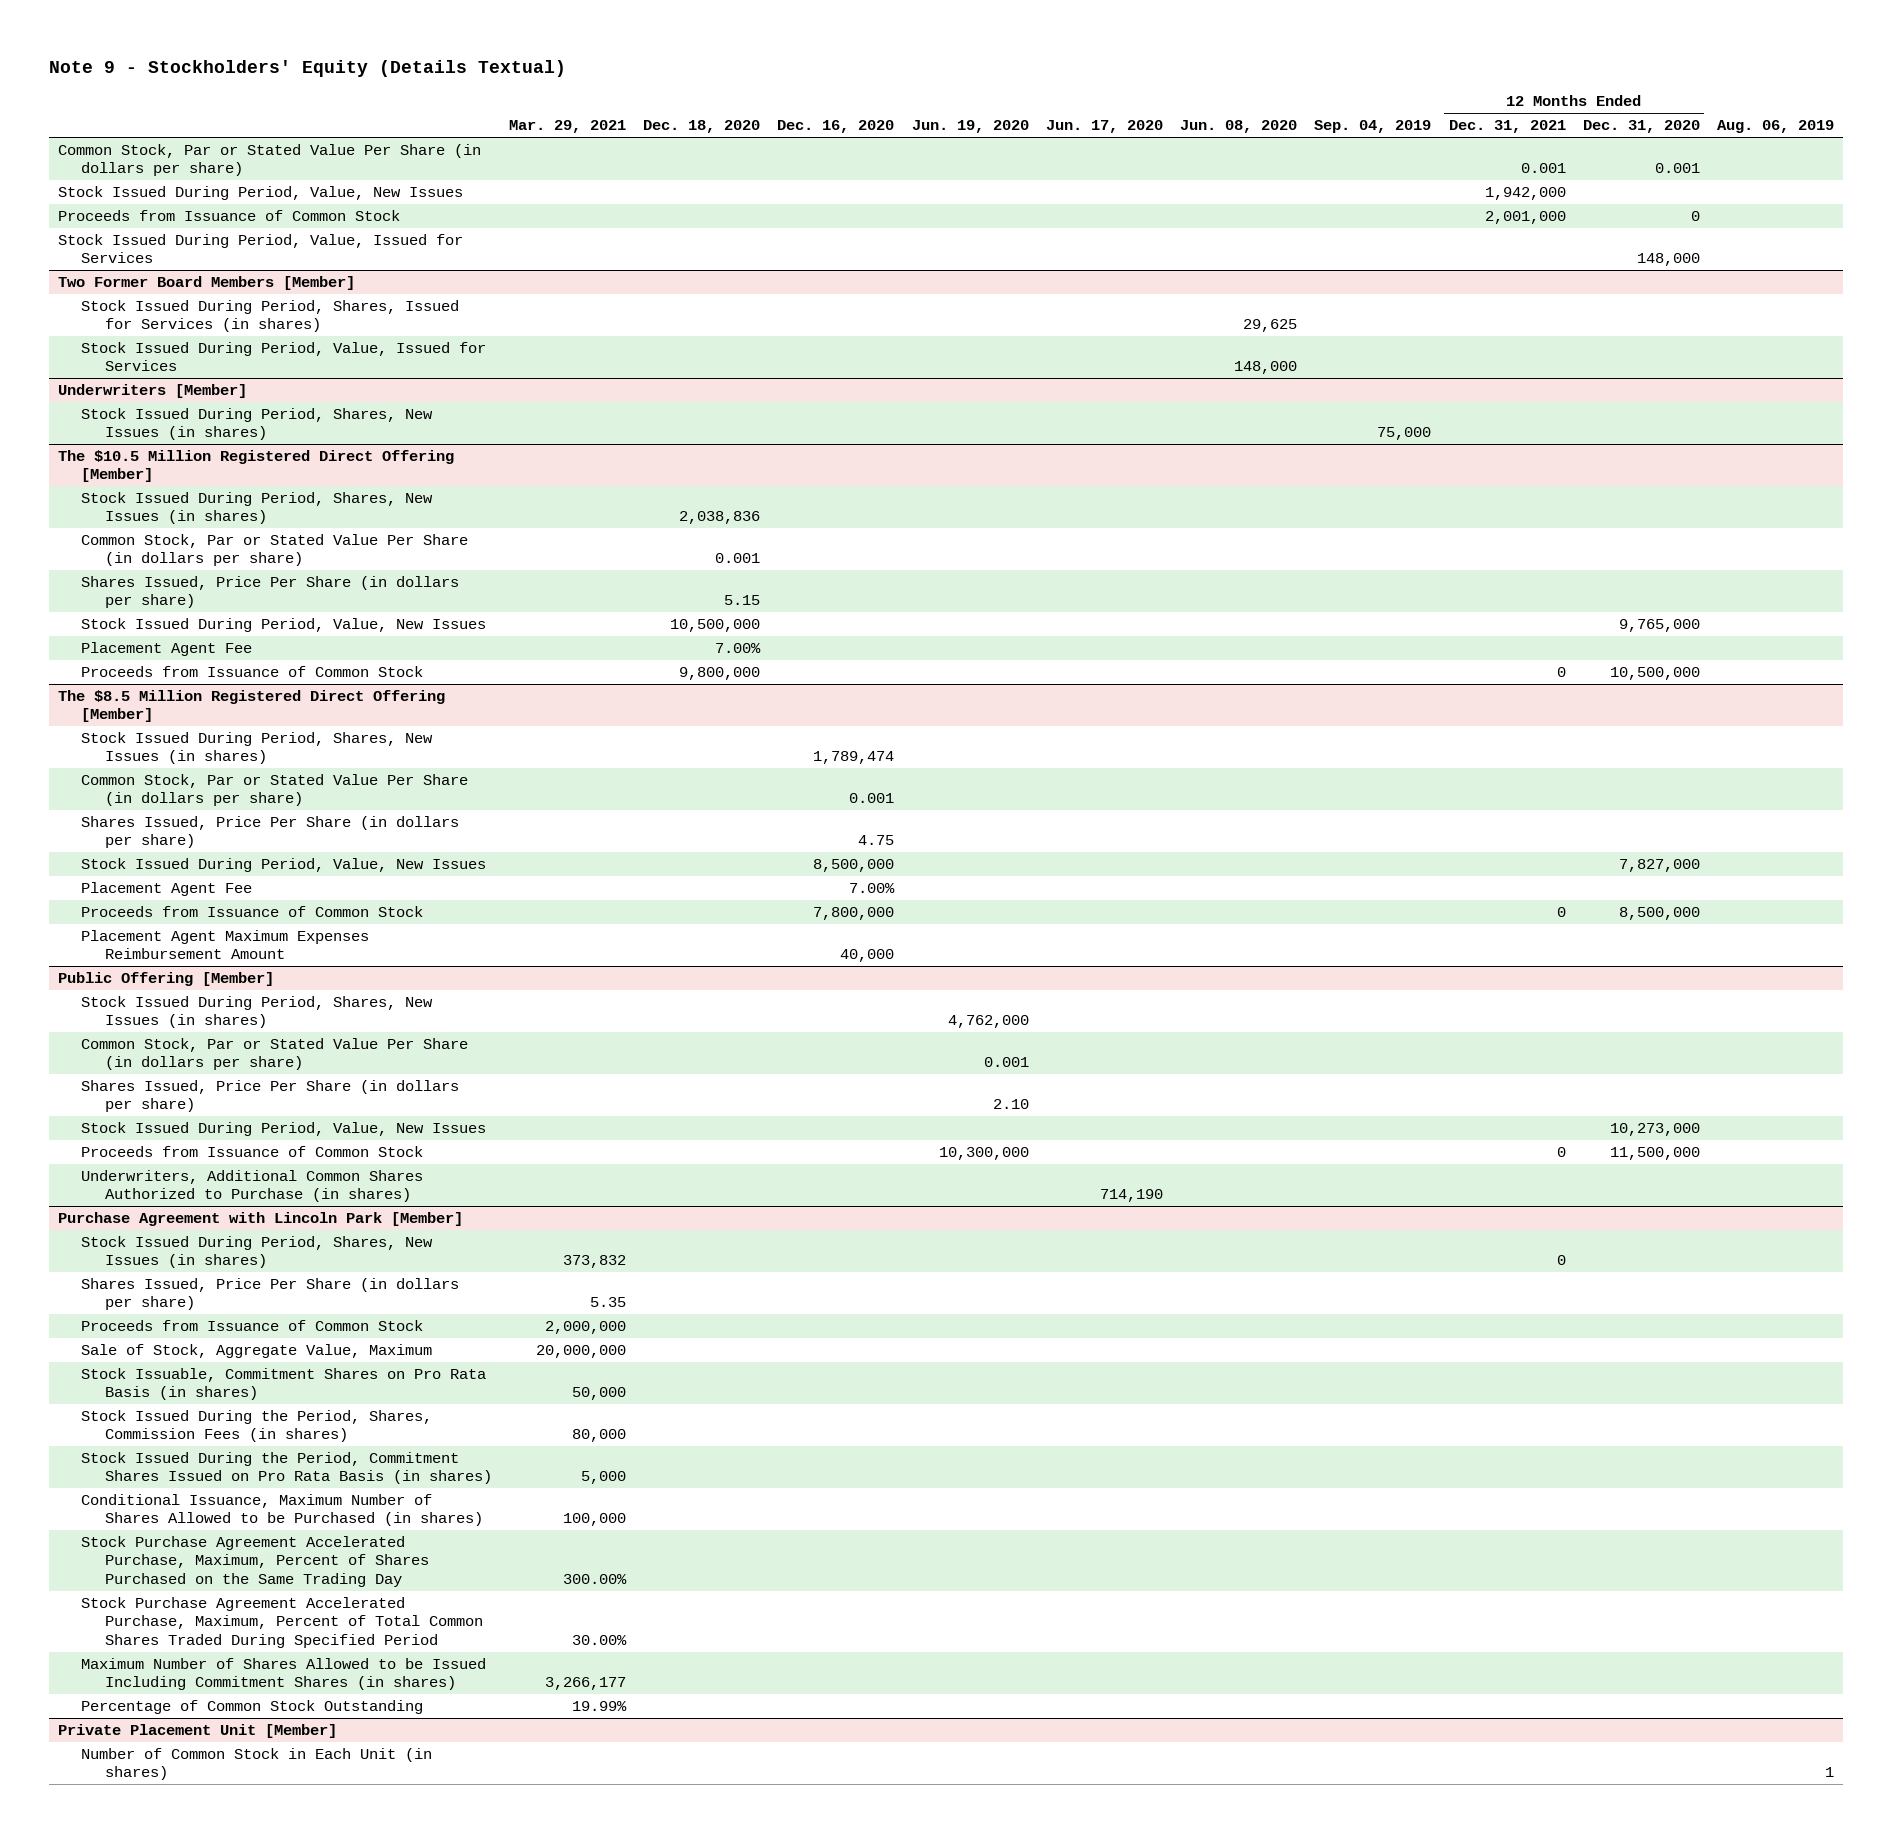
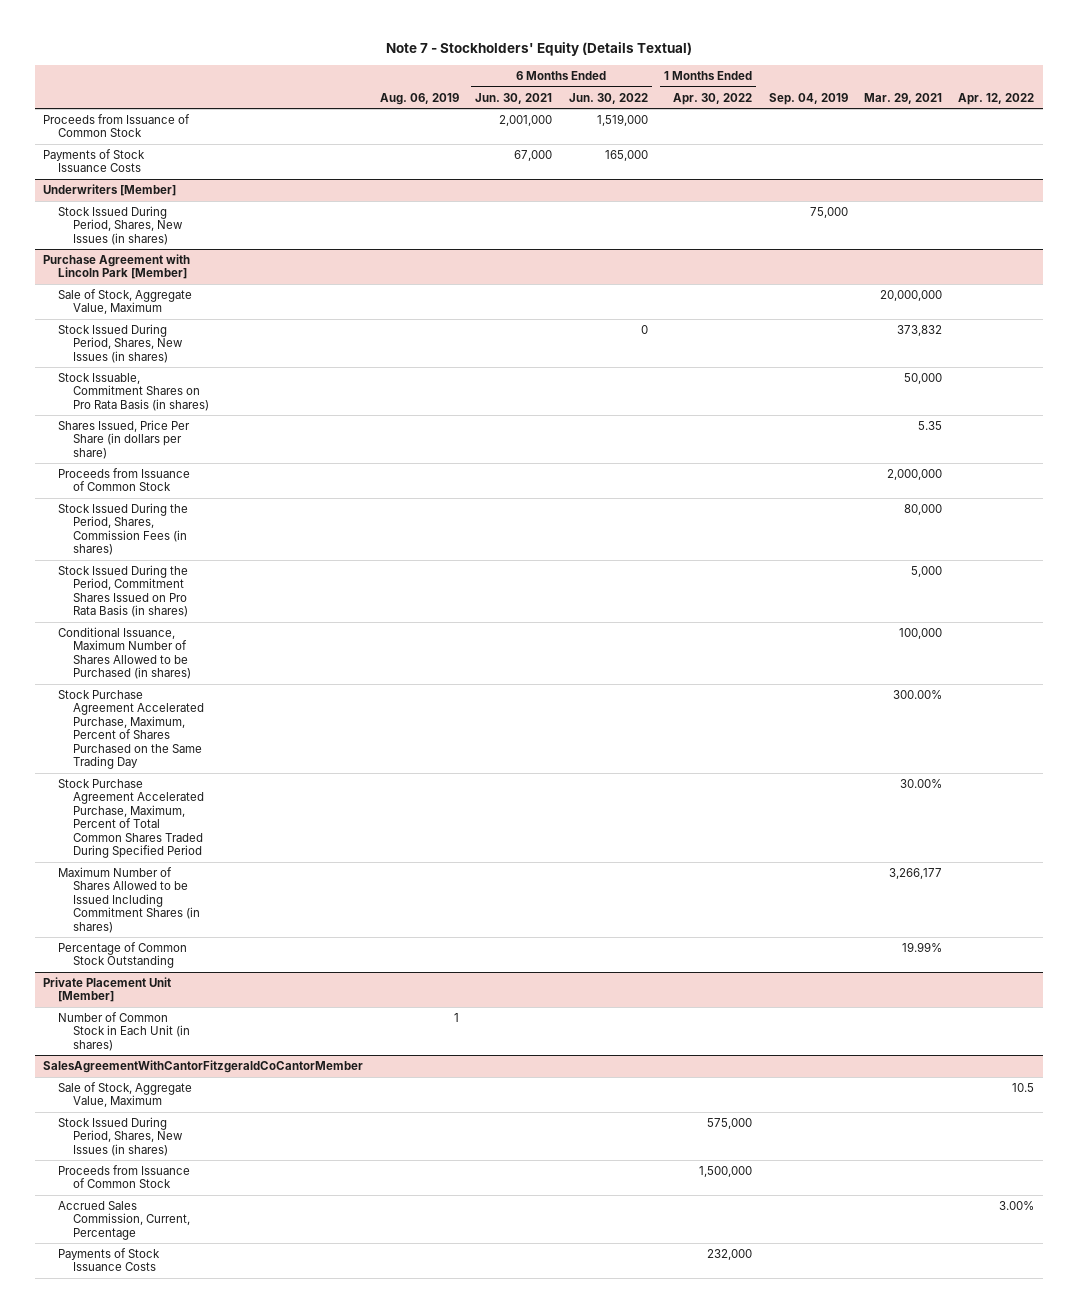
- Note 9 - Stockholders' Equity (Details Textual)
+ Note 7 - Stockholders' Equity (Details Textual)
- | Mar. 29, 2021 | Dec. 18, 2020 | Dec. 16, 2020 | Jun. 19, 2020 | Jun. 17, 2020 | Jun. 08, 2020 | Sep. 04, 2019 | 12 Months Ended Dec. 31, 2021 | 12 Months Ended Dec. 31, 2020 | Aug. 06, 2019
+ | Aug. 06, 2019 | 6 Months Ended Jun. 30, 2021 | 6 Months Ended Jun. 30, 2022 | 1 Months Ended Apr. 30, 2022 | Sep. 04, 2019 | Mar. 29, 2021 | Apr. 12, 2022
- Common Stock, Par or Stated Value Per Share (in dollars per share) | | | | | | | | 0.001 | 0.001 |
- Stock Issued During Period, Value, New Issues | | | | | | | | 1,942,000 | |
- Stock Issued During Period, Value, Issued for Services | | | | | | | | | 148,000 |
- Two Former Board Members [Member]
- Stock Issued During Period, Shares, Issued for Services (in shares) | | | | | | 29,625 | | | |
- Stock Issued During Period, Value, Issued for Services | | | | | | 148,000 | | | |
+ Payments of Stock Issuance Costs | | 67,000 | 165,000 | | | |
- The $10.5 Million Registered Direct Offering [Member]
- Stock Issued During Period, Shares, New Issues (in shares) | | 2,038,836 | | | | | | | |
- Common Stock, Par or Stated Value Per Share (in dollars per share) | | 0.001 | | | | | | | |
- Shares Issued, Price Per Share (in dollars per share) | | 5.15 | | | | | | | |
- Stock Issued During Period, Value, New Issues | | 10,500,000 | | | | | | | 9,765,000 |
- Placement Agent Fee | | 7.00% | | | | | | | |
- Proceeds from Issuance of Common Stock | | 9,800,000 | | | | | | 0 | 10,500,000 |
- The $8.5 Million Registered Direct Offering [Member]
- Stock Issued During Period, Shares, New Issues (in shares) | | | 1,789,474 | | | | | | |
- Common Stock, Par or Stated Value Per Share (in dollars per share) | | | 0.001 | | | | | | |
- Shares Issued, Price Per Share (in dollars per share) | | | 4.75 | | | | | | |
- Stock Issued During Period, Value, New Issues | | | 8,500,000 | | | | | | 7,827,000 |
- Placement Agent Fee | | | 7.00% | | | | | | |
- Proceeds from Issuance of Common Stock | | | 7,800,000 | | | | | 0 | 8,500,000 |
- Placement Agent Maximum Expenses Reimbursement Amount | | | 40,000 | | | | | | |
- Public Offering [Member]
- Stock Issued During Period, Shares, New Issues (in shares) | | | | 4,762,000 | | | | | |
- Common Stock, Par or Stated Value Per Share (in dollars per share) | | | | 0.001 | | | | | |
- Shares Issued, Price Per Share (in dollars per share) | | | | 2.10 | | | | | |
- Stock Issued During Period, Value, New Issues | | | | | | | | | 10,273,000 |
- Proceeds from Issuance of Common Stock | | | | 10,300,000 | | | | 0 | 11,500,000 |
- Underwriters, Additional Common Shares Authorized to Purchase (in shares) | | | | | 714,190 | | | | |
@ Purchase Agreement with Lincoln Park [Member]
moved up: Sale of Stock, Aggregate Value, Maximum | | | | | | 20,000,000 |
moved up: Stock Issuable, Commitment Shares on Pro Rata Basis (in shares) | | | | | | 50,000 |
+ SalesAgreementWithCantorFitzgeraldCoCantorMember
+ Sale of Stock, Aggregate Value, Maximum | | | | | | | 10.5
+ Stock Issued During Period, Shares, New Issues (in shares) | | | | 575,000 | | |
+ Proceeds from Issuance of Common Stock | | | | 1,500,000 | | |
+ Accrued Sales Commission, Current, Percentage | | | | | | | 3.00%
+ Payments of Stock Issuance Costs | | | | 232,000 | | |

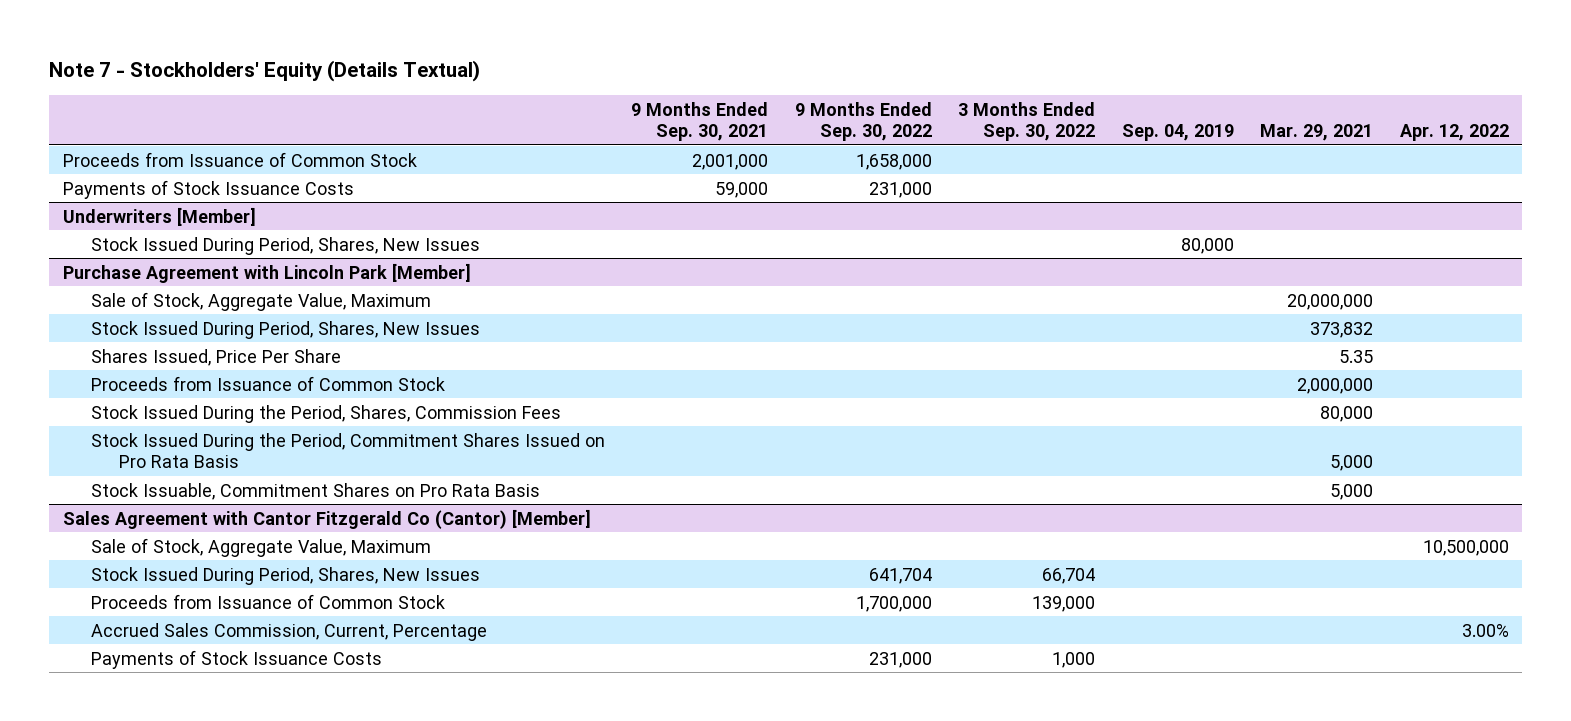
- | Aug. 06, 2019 | 6 Months Ended Jun. 30, 2021 | 6 Months Ended Jun. 30, 2022 | 1 Months Ended Apr. 30, 2022 | Sep. 04, 2019 | Mar. 29, 2021 | Apr. 12, 2022
+ | 9 Months Ended Sep. 30, 2021 | 9 Months Ended Sep. 30, 2022 | 3 Months Ended Sep. 30, 2022 | Sep. 04, 2019 | Mar. 29, 2021 | Apr. 12, 2022
@ Underwriters [Member]
- Stock Issued During Period, Shares, New Issues (in shares) | | | | | 75,000 | |
+ Stock Issued During Period, Shares, New Issues | | | | 80,000 | |
@ Purchase Agreement with Lincoln Park [Member]
- Stock Issued During Period, Shares, New Issues (in shares) | | | 0 | | | 373,832 |
- Stock Issuable, Commitment Shares on Pro Rata Basis (in shares) | | | | | | 50,000 |
- Shares Issued, Price Per Share (in dollars per share) | | | | | | 5.35 |
+ Stock Issued During Period, Shares, New Issues | | | | | 373,832 |
+ Shares Issued, Price Per Share | | | | | 5.35 |
- Stock Issued During the Period, Shares, Commission Fees (in shares) | | | | | | 80,000 |
- Stock Issued During the Period, Commitment Shares Issued on Pro Rata Basis (in shares) | | | | | | 5,000 |
- Conditional Issuance, Maximum Number of Shares Allowed to be Purchased (in shares) | | | | | | 100,000 |
- Stock Purchase Agreement Accelerated Purchase, Maximum, Percent of Shares Purchased on the Same Trading Day | | | | | | 300.00% |
- Stock Purchase Agreement Accelerated Purchase, Maximum, Percent of Total Common Shares Traded During Specified Period | | | | | | 30.00% |
- Maximum Number of Shares Allowed to be Issued Including Commitment Shares (in shares) | | | | | | 3,266,177 |
- Percentage of Common Stock Outstanding | | | | | | 19.99% |
- Private Placement Unit [Member]
- Number of Common Stock in Each Unit (in shares) | 1 | | | | | |
- SalesAgreementWithCantorFitzgeraldCoCantorMember
- Sale of Stock, Aggregate Value, Maximum | | | | | | | 10.5
- Stock Issued During Period, Shares, New Issues (in shares) | | | | 575,000 | | |
@ Purchase Agreement with Lincoln Park [Member]
+ Stock Issued During the Period, Shares, Commission Fees | | | | | 80,000 |
+ Stock Issued During the Period, Commitment Shares Issued on Pro Rata Basis | | | | | 5,000 |
+ Stock Issuable, Commitment Shares on Pro Rata Basis | | | | | 5,000 |
+ Sales Agreement with Cantor Fitzgerald Co (Cantor) [Member]
+ Sale of Stock, Aggregate Value, Maximum | | | | | | 10,500,000
+ Stock Issued During Period, Shares, New Issues | | 641,704 | 66,704 | | |

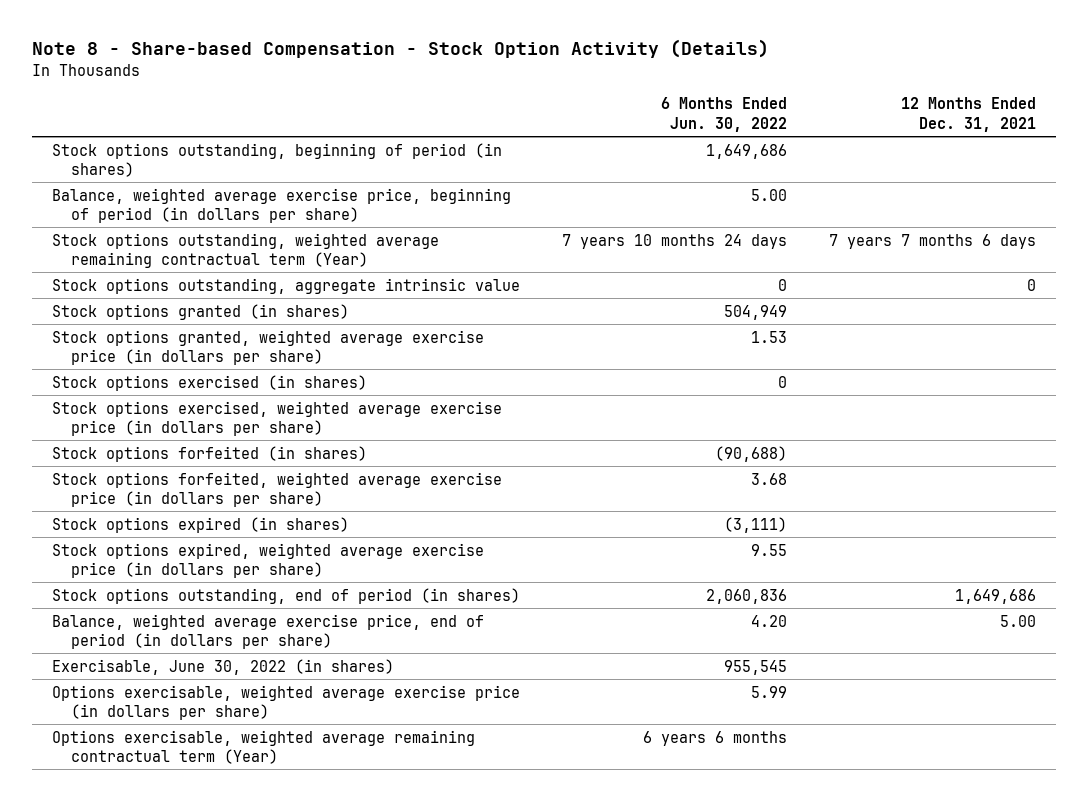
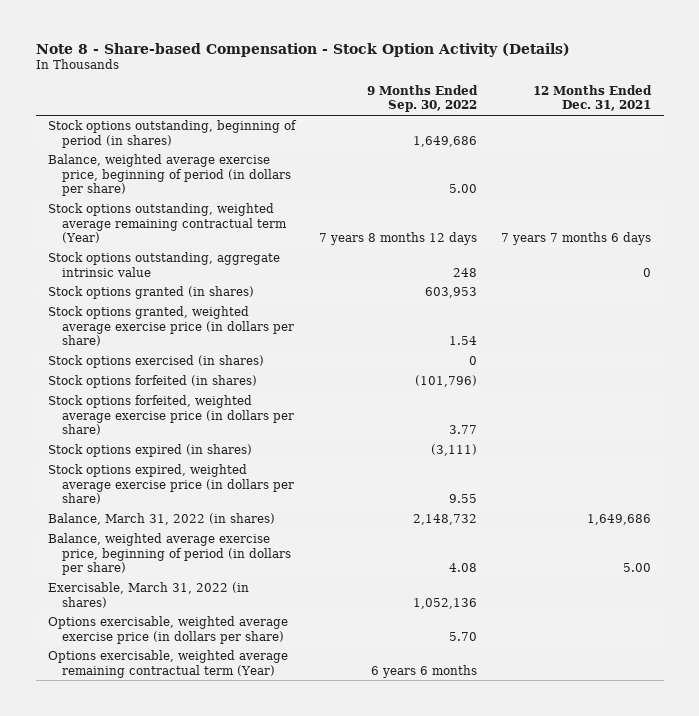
- | 6 Months Ended Jun. 30, 2022 | 12 Months Ended Dec. 31, 2021
+ | 9 Months Ended Sep. 30, 2022 | 12 Months Ended Dec. 31, 2021
- Stock options exercised, weighted average exercise price (in dollars per share)
- Stock options outstanding, end of period (in shares) | 2,060,836 | 1,649,686
- Balance, weighted average exercise price, end of period (in dollars per share) | 4.20 | 5.00
- Exercisable, June 30, 2022 (in shares) | 955,545 |
+ Balance, March 31, 2022 (in shares) | 2,148,732 | 1,649,686
+ Balance, weighted average exercise price, beginning of period (in dollars per share) | 4.08 | 5.00
+ Exercisable, March 31, 2022 (in shares) | 1,052,136 |

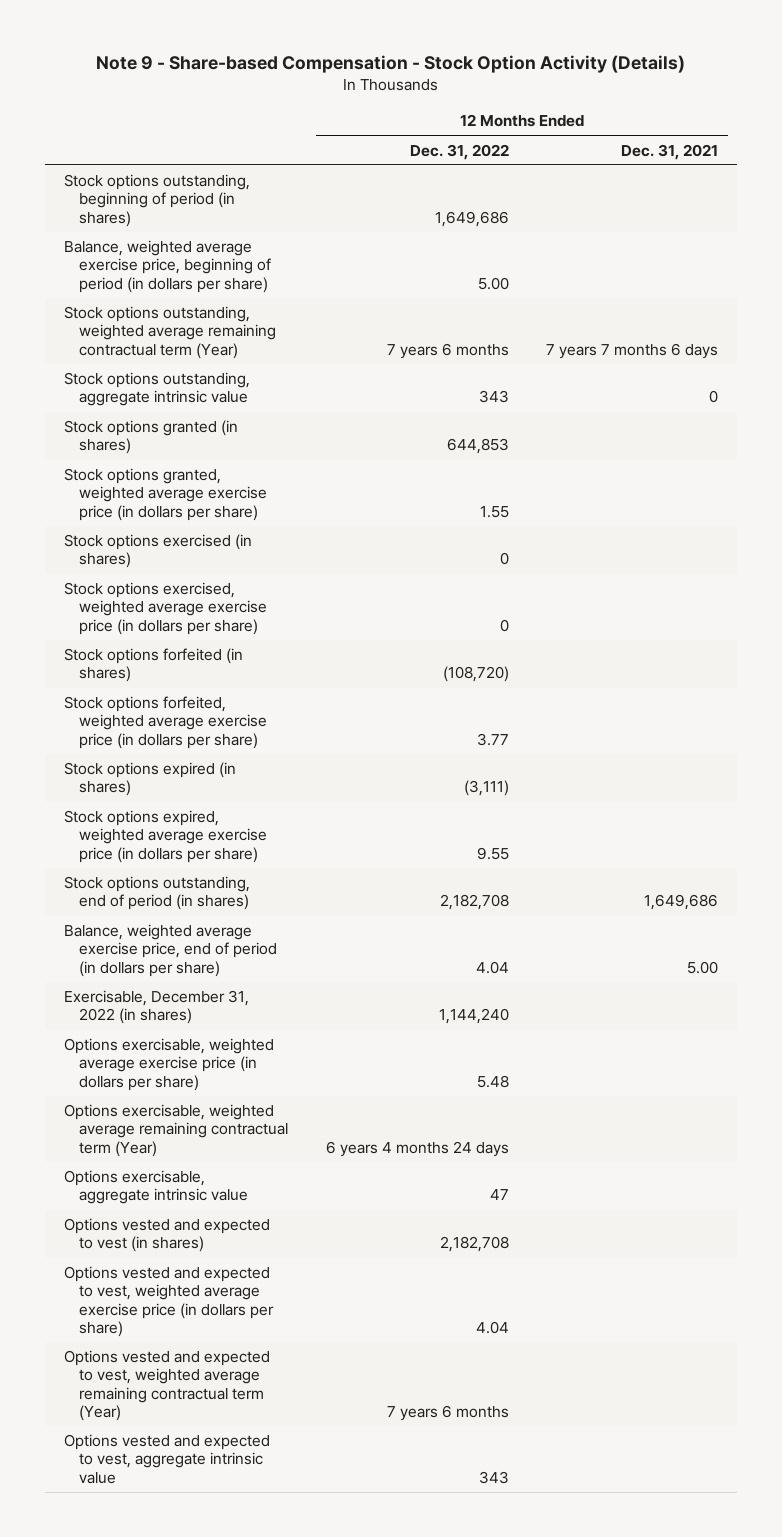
- Note 8 - Share-based Compensation - Stock Option Activity (Details)
+ Note 9 - Share-based Compensation - Stock Option Activity (Details)
- | 9 Months Ended Sep. 30, 2022 | 12 Months Ended Dec. 31, 2021
+ | 12 Months Ended Dec. 31, 2022 | 12 Months Ended Dec. 31, 2021
+ Stock options exercised, weighted average exercise price (in dollars per share) | 0 |
- Balance, March 31, 2022 (in shares) | 2,148,732 | 1,649,686
- Balance, weighted average exercise price, beginning of period (in dollars per share) | 4.08 | 5.00
- Exercisable, March 31, 2022 (in shares) | 1,052,136 |
+ Stock options outstanding, end of period (in shares) | 2,182,708 | 1,649,686
+ Balance, weighted average exercise price, end of period (in dollars per share) | 4.04 | 5.00
+ Exercisable, December 31, 2022 (in shares) | 1,144,240 |
+ Options exercisable, aggregate intrinsic value | 47 |
+ Options vested and expected to vest (in shares) | 2,182,708 |
+ Options vested and expected to vest, weighted average exercise price (in dollars per share) | 4.04 |
+ Options vested and expected to vest, weighted average remaining contractual term (Year) | 7 years 6 months |
+ Options vested and expected to vest, aggregate intrinsic value | 343 |

